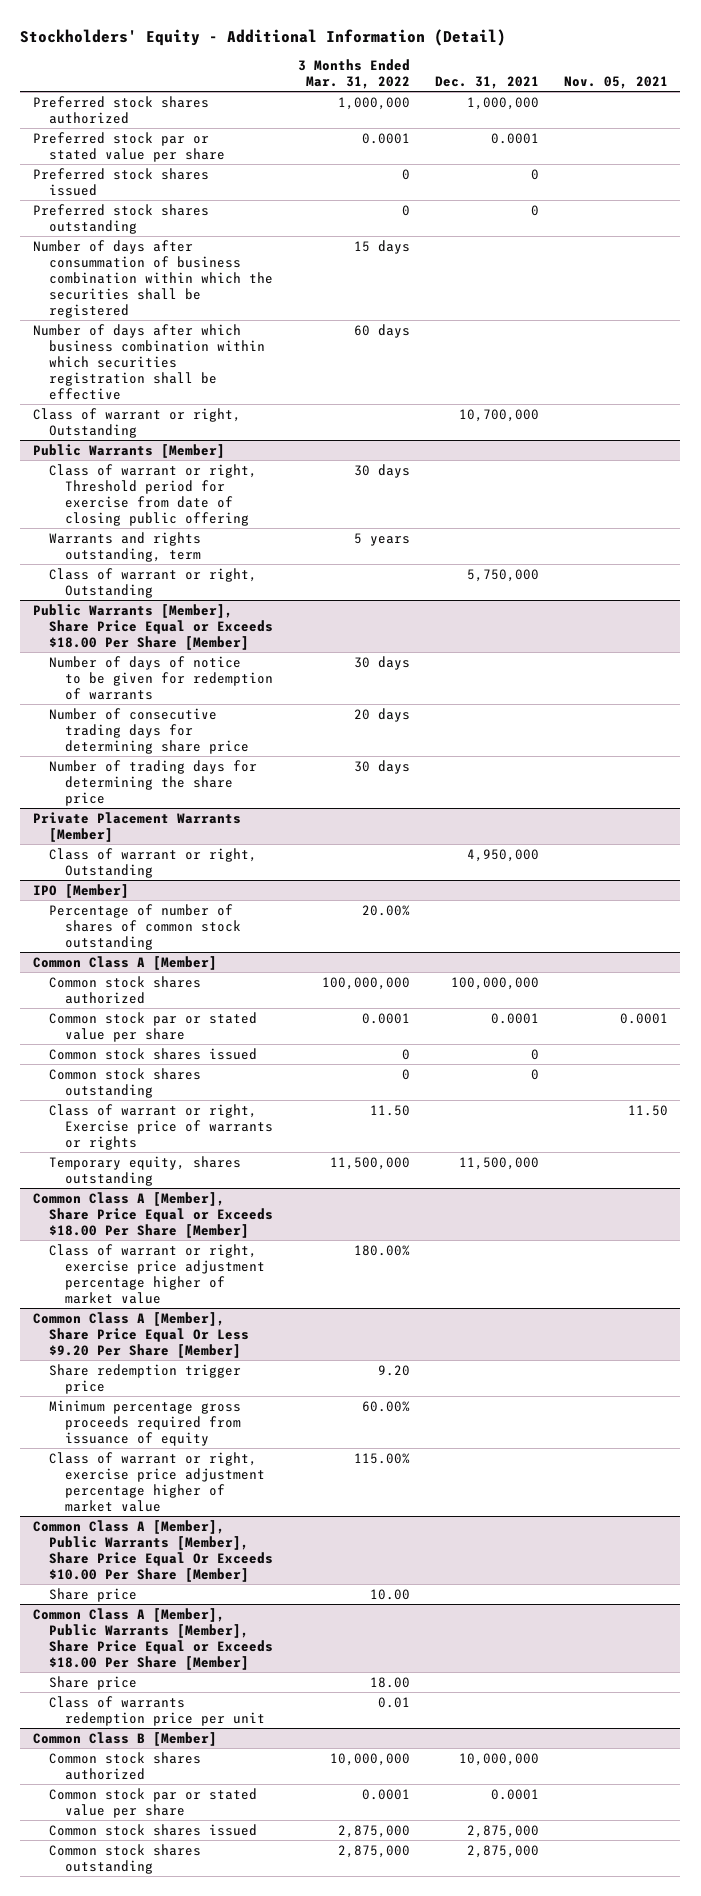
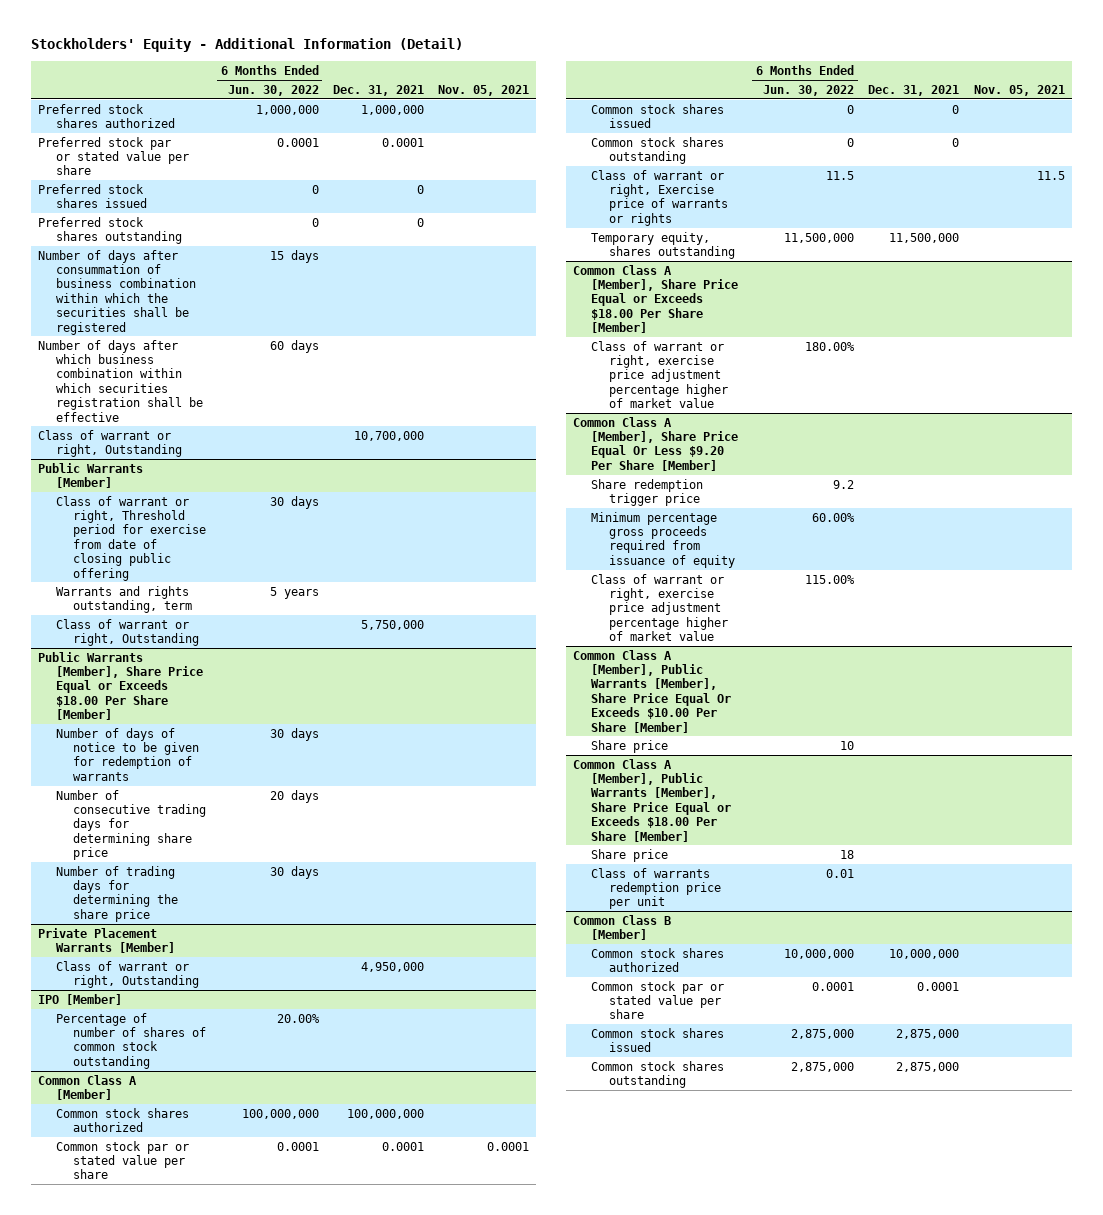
- | 3 Months Ended Mar. 31, 2022 | Dec. 31, 2021 | Nov. 05, 2021
+ | 6 Months Ended Jun. 30, 2022 | Dec. 31, 2021 | Nov. 05, 2021
@ Common Class A [Member]
- Class of warrant or right, Exercise price of warrants or rights | 11.50 | | 11.50
+ Class of warrant or right, Exercise price of warrants or rights | 11.5 | | 11.5

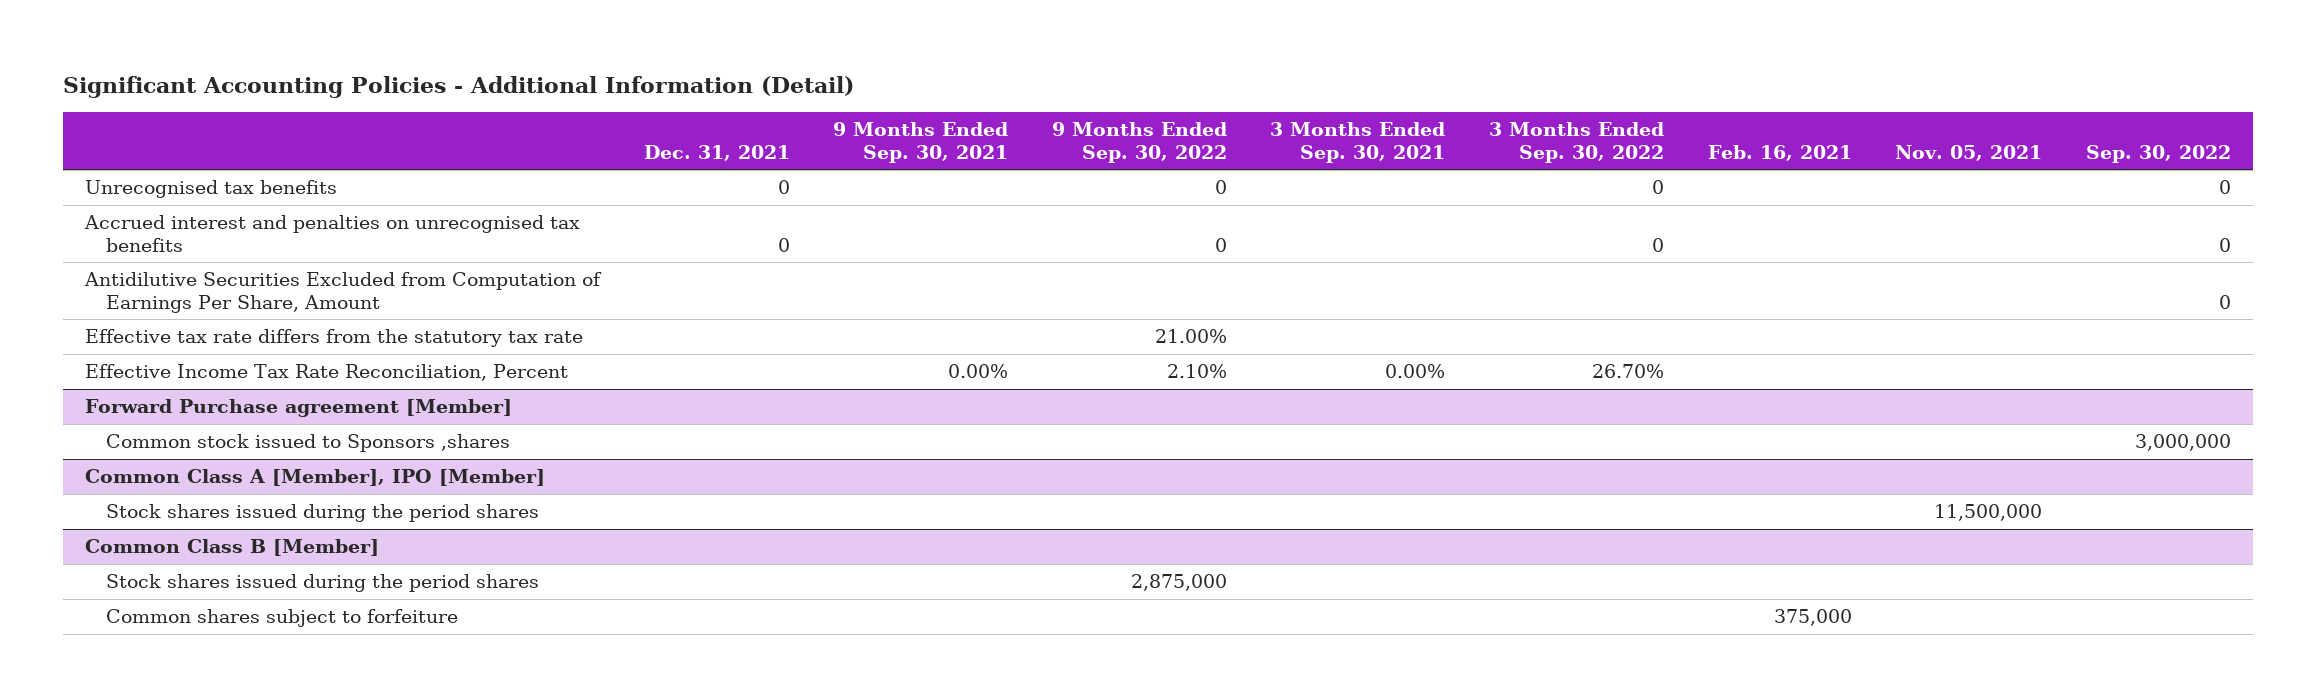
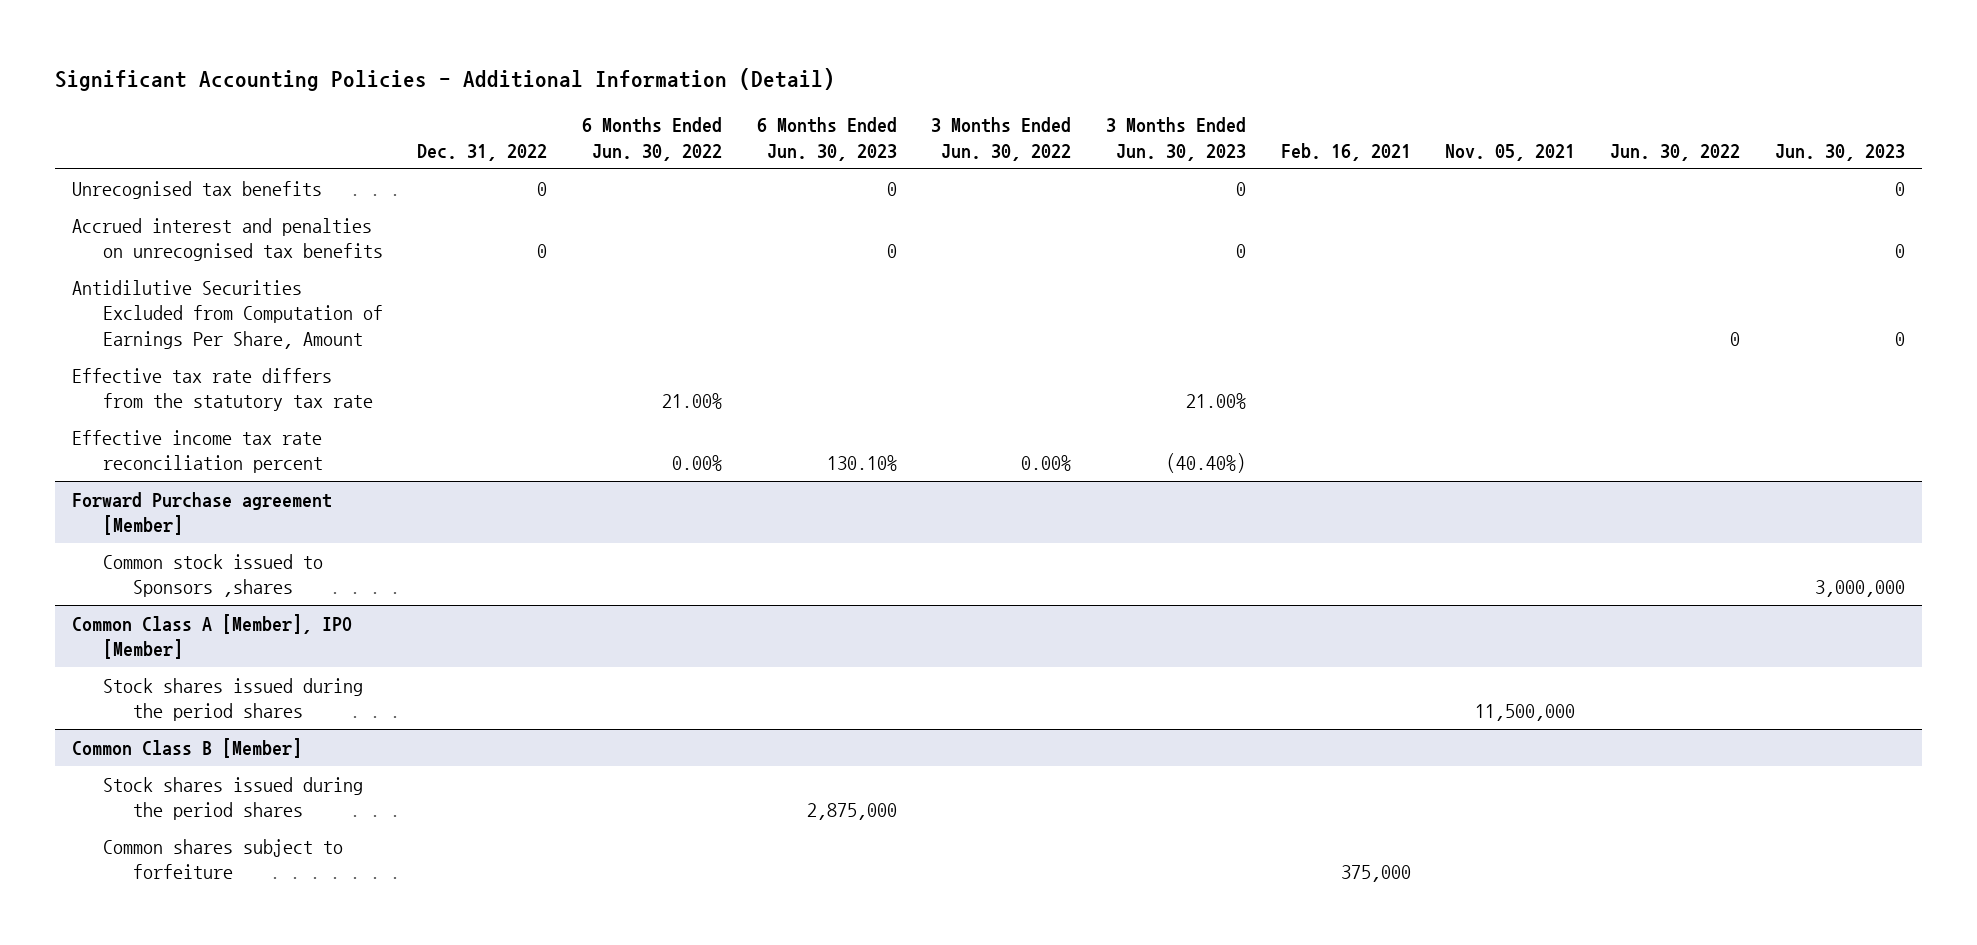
- | Dec. 31, 2021 | 9 Months Ended Sep. 30, 2021 | 9 Months Ended Sep. 30, 2022 | 3 Months Ended Sep. 30, 2021 | 3 Months Ended Sep. 30, 2022 | Feb. 16, 2021 | Nov. 05, 2021 | Sep. 30, 2022
+ | Dec. 31, 2022 | 6 Months Ended Jun. 30, 2022 | 6 Months Ended Jun. 30, 2023 | 3 Months Ended Jun. 30, 2022 | 3 Months Ended Jun. 30, 2023 | Feb. 16, 2021 | Nov. 05, 2021 | Jun. 30, 2022 | Jun. 30, 2023
- Effective Income Tax Rate Reconciliation, Percent | | 0.00% | 2.10% | 0.00% | 26.70% | | |
+ Effective income tax rate reconciliation percent | | 0.00% | 130.10% | 0.00% | (40.40%) | | | |

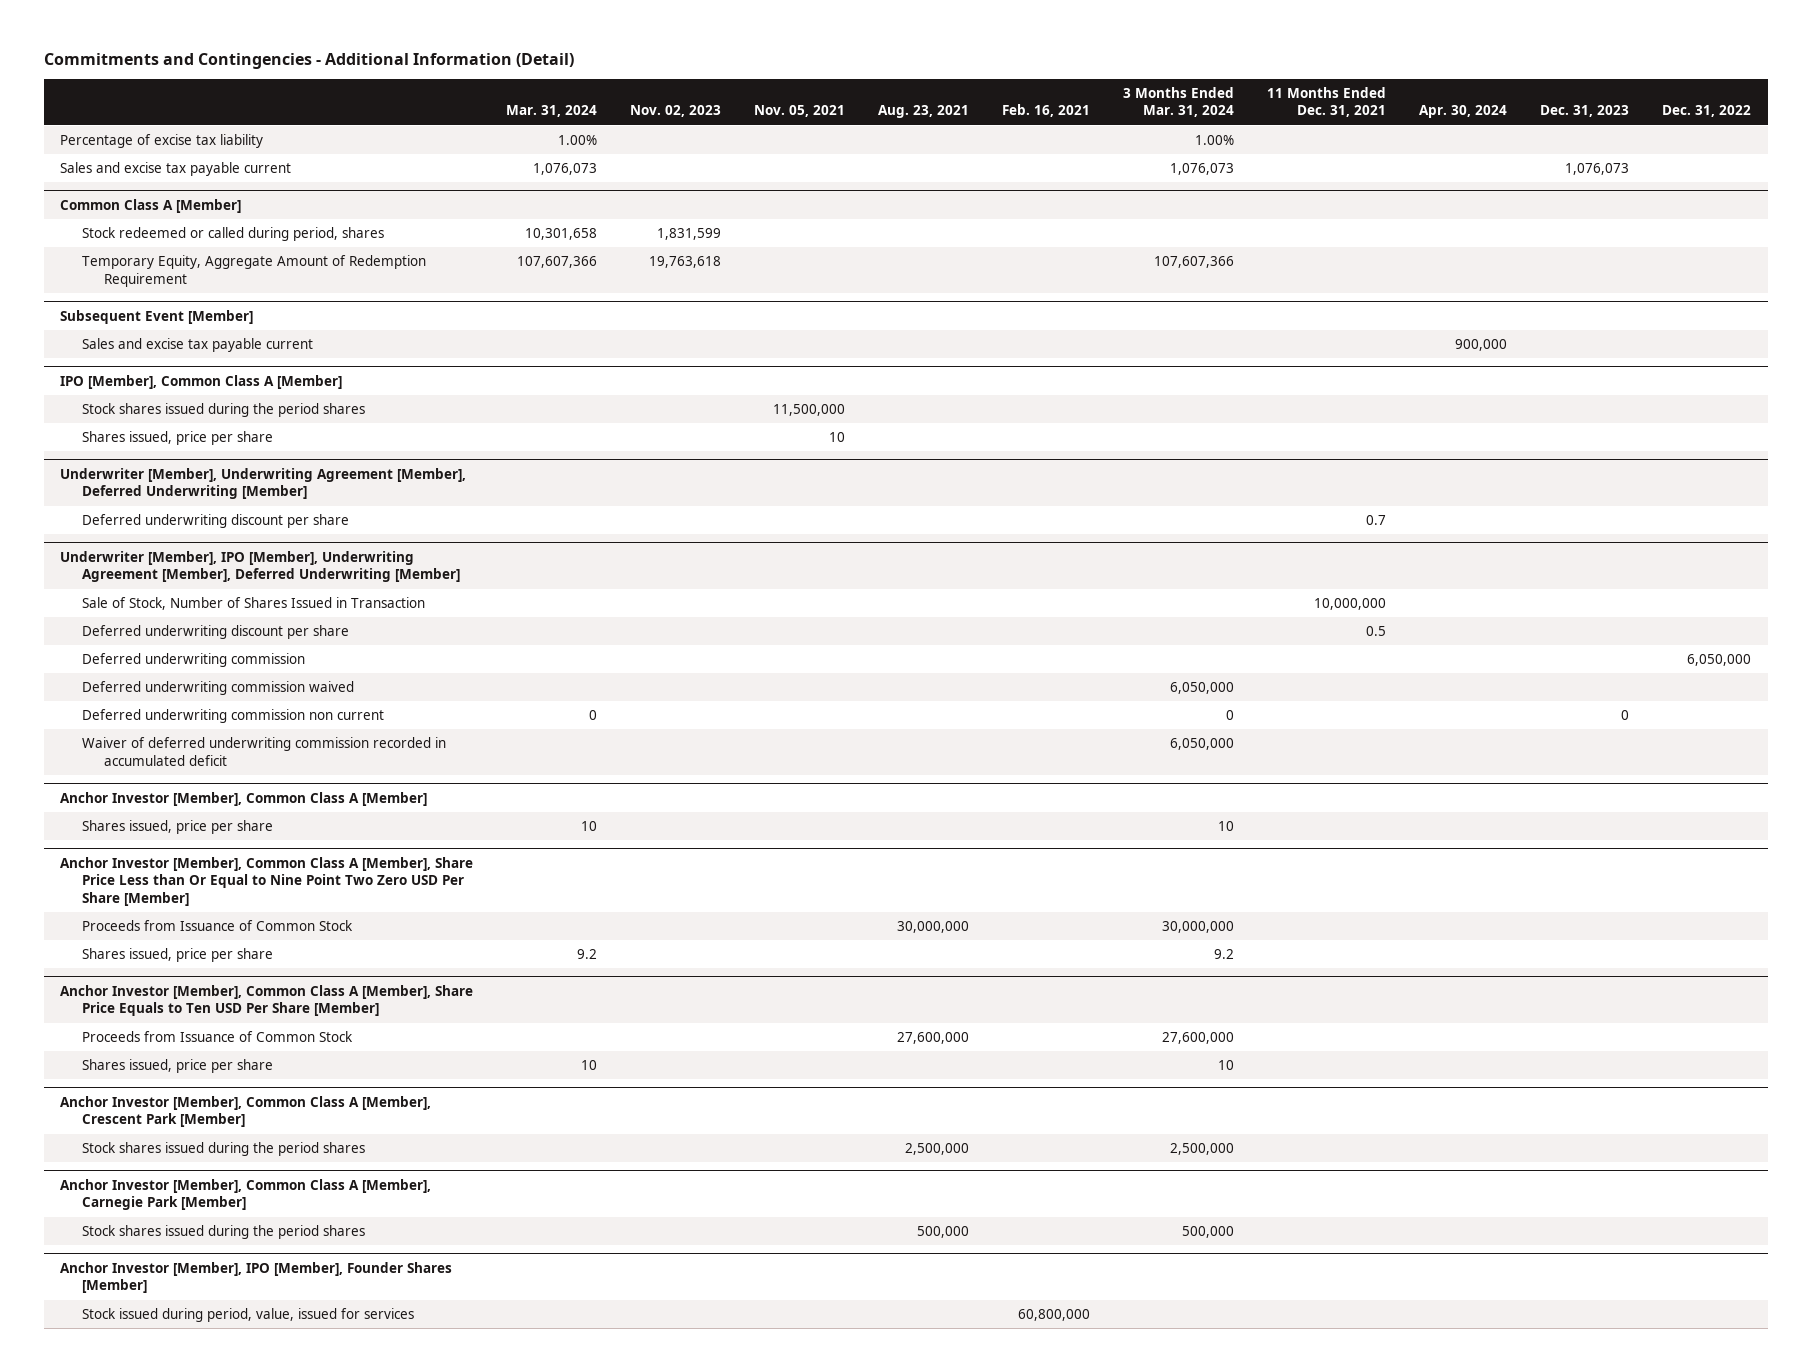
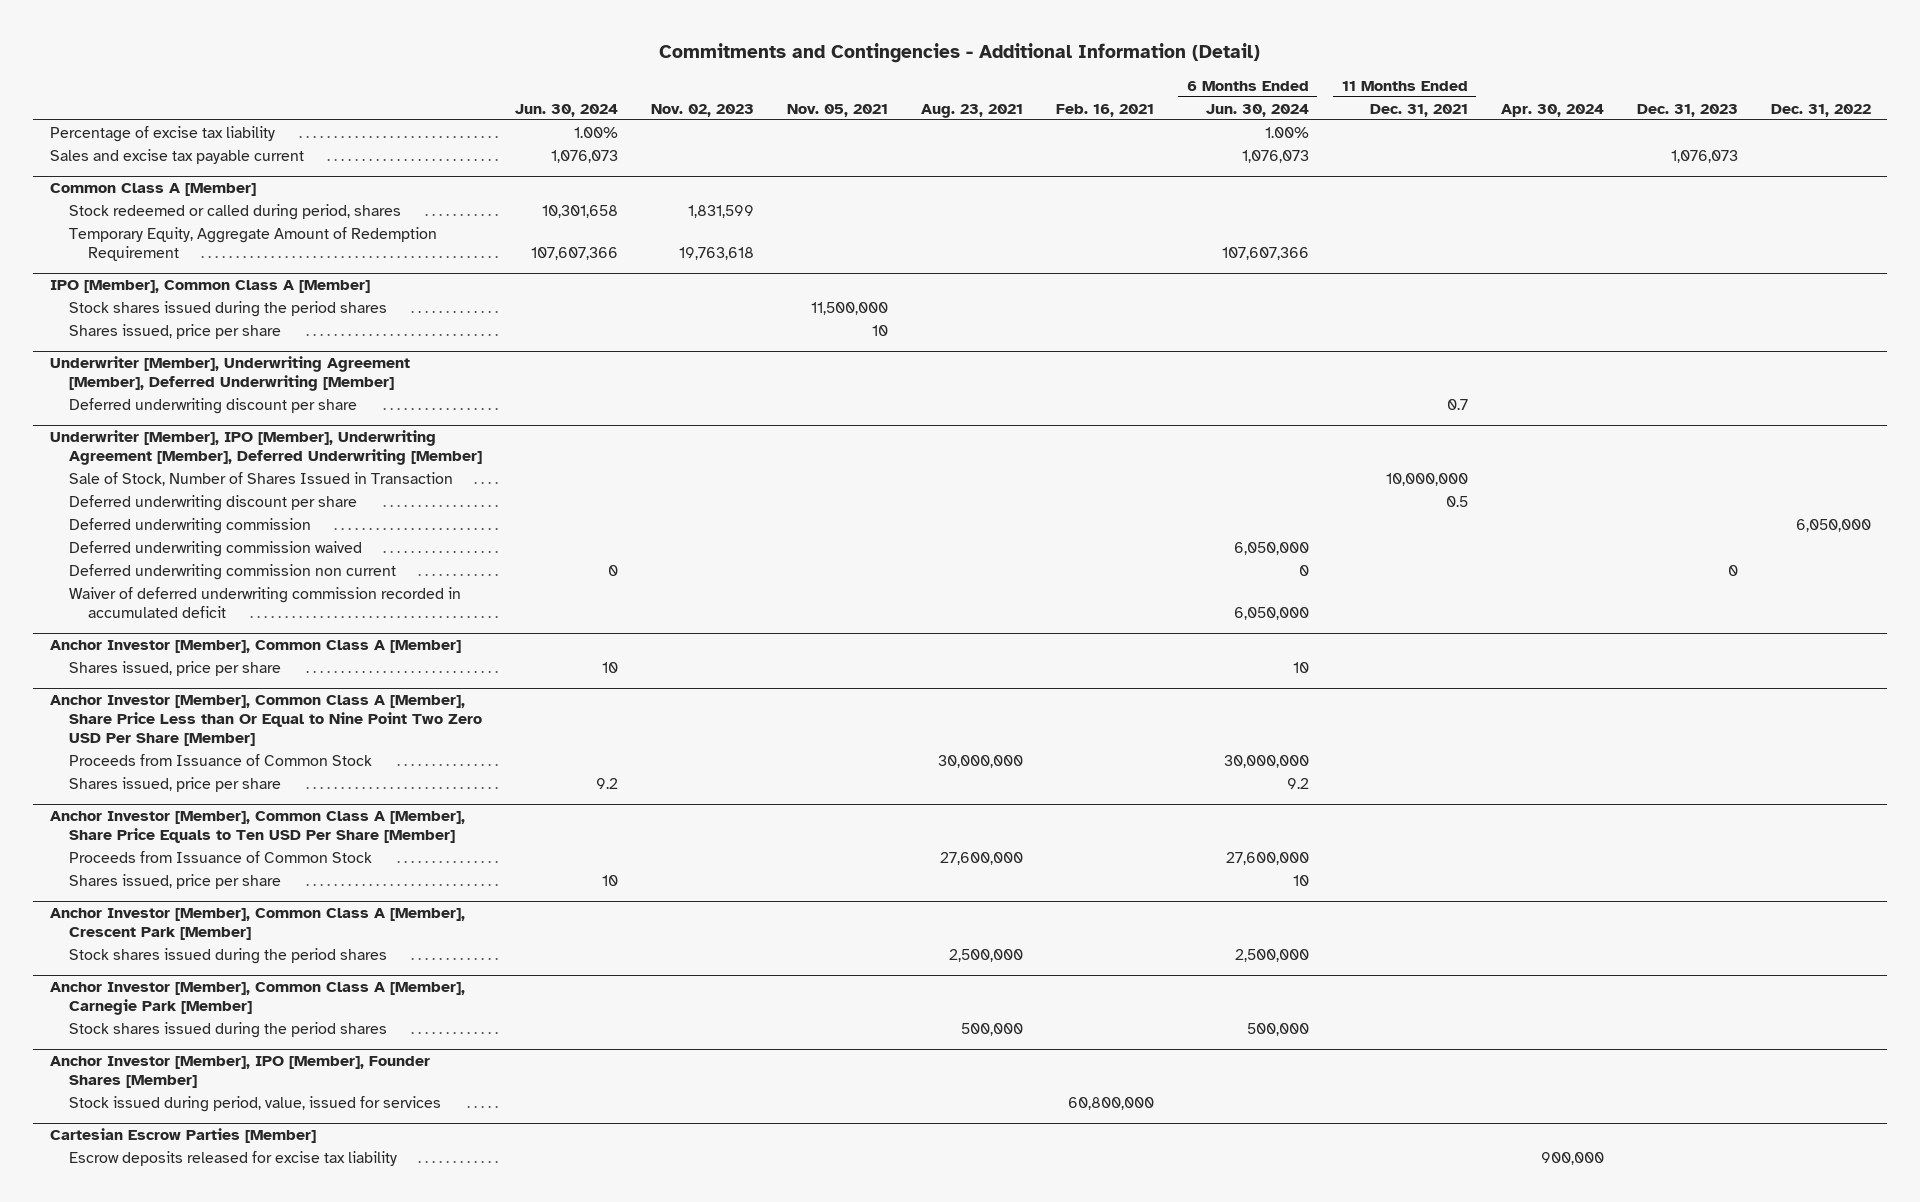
- | Mar. 31, 2024 | Nov. 02, 2023 | Nov. 05, 2021 | Aug. 23, 2021 | Feb. 16, 2021 | 3 Months Ended Mar. 31, 2024 | 11 Months Ended Dec. 31, 2021 | Apr. 30, 2024 | Dec. 31, 2023 | Dec. 31, 2022
+ | Jun. 30, 2024 | Nov. 02, 2023 | Nov. 05, 2021 | Aug. 23, 2021 | Feb. 16, 2021 | 6 Months Ended Jun. 30, 2024 | 11 Months Ended Dec. 31, 2021 | Apr. 30, 2024 | Dec. 31, 2023 | Dec. 31, 2022
- Subsequent Event [Member]
- Sales and excise tax payable current | | | | | | | | 900,000 | |
+ Cartesian Escrow Parties [Member]
+ Escrow deposits released for excise tax liability | | | | | | | | 900,000 | |

